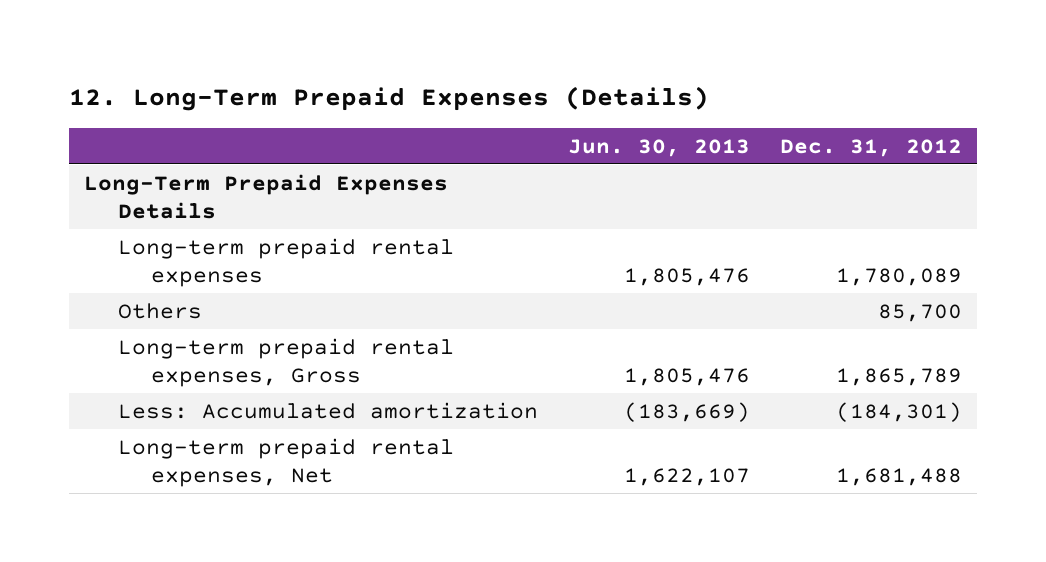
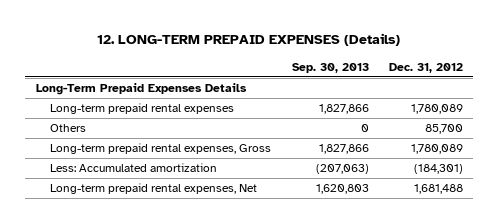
- 12. Long-Term Prepaid Expenses (Details)
+ 12. LONG-TERM PREPAID EXPENSES (Details)
- | Jun. 30, 2013 | Dec. 31, 2012
+ | Sep. 30, 2013 | Dec. 31, 2012
- Long-term prepaid rental expenses, Gross | 1,805,476 | 1,865,789
+ Long-term prepaid rental expenses, Gross | 1,827,866 | 1,780,089

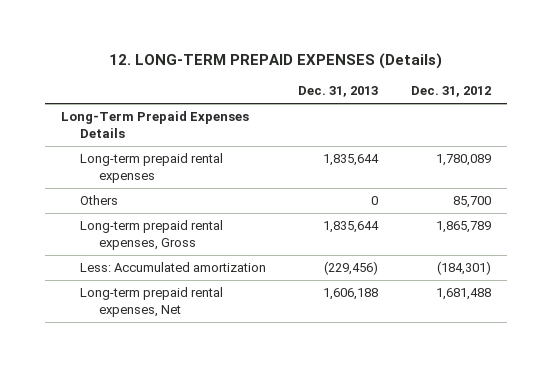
- | Sep. 30, 2013 | Dec. 31, 2012
+ | Dec. 31, 2013 | Dec. 31, 2012
- Long-term prepaid rental expenses, Gross | 1,827,866 | 1,780,089
+ Long-term prepaid rental expenses, Gross | 1,835,644 | 1,865,789

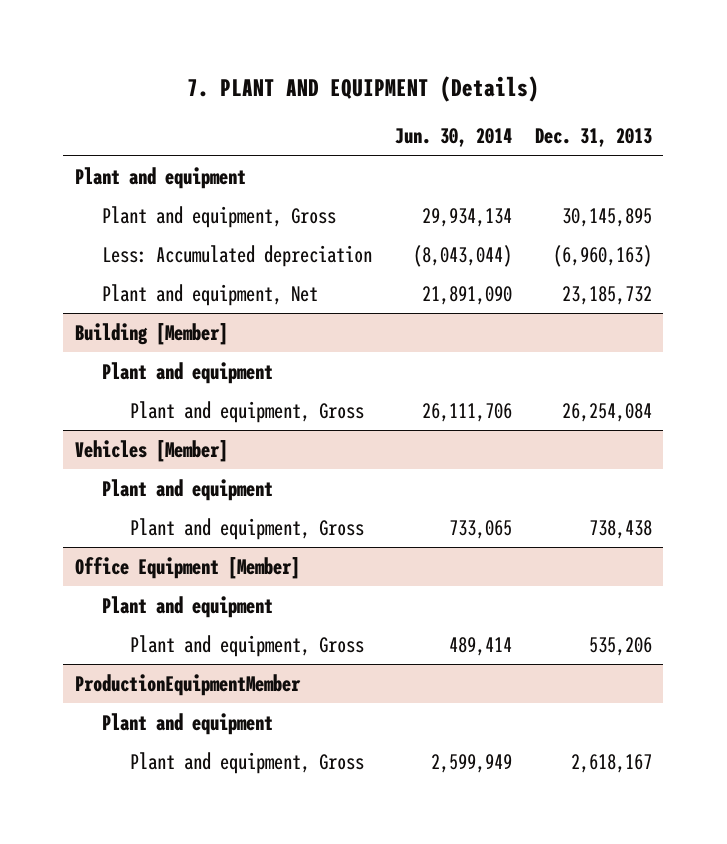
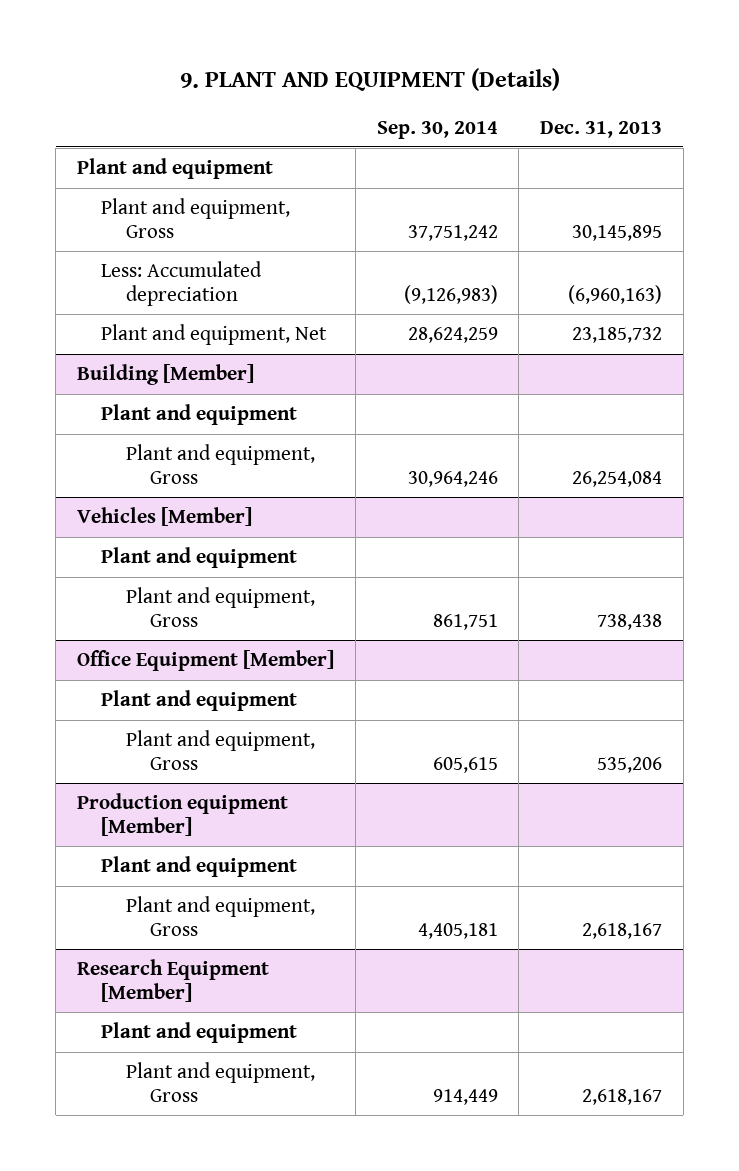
- 7. PLANT AND EQUIPMENT (Details)
+ 9. PLANT AND EQUIPMENT (Details)
- | Jun. 30, 2014 | Dec. 31, 2013
+ | Sep. 30, 2014 | Dec. 31, 2013
- ProductionEquipmentMember
+ Production equipment [Member]
+ Research Equipment [Member]
+ Plant and equipment
+ Plant and equipment, Gross | 914,449 | 2,618,167

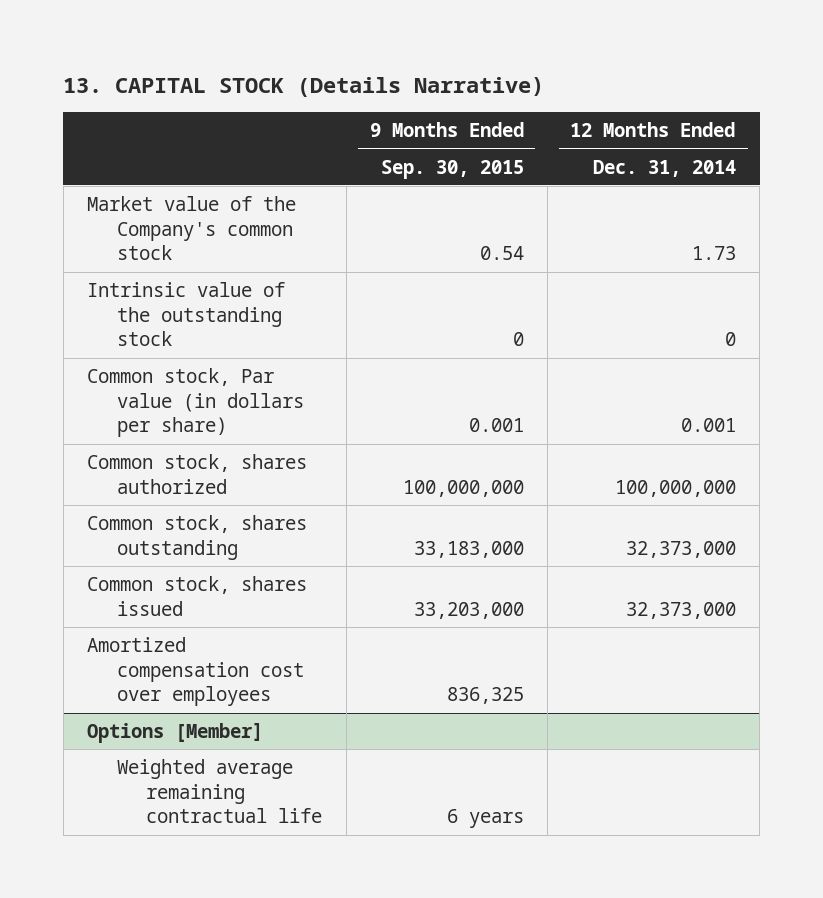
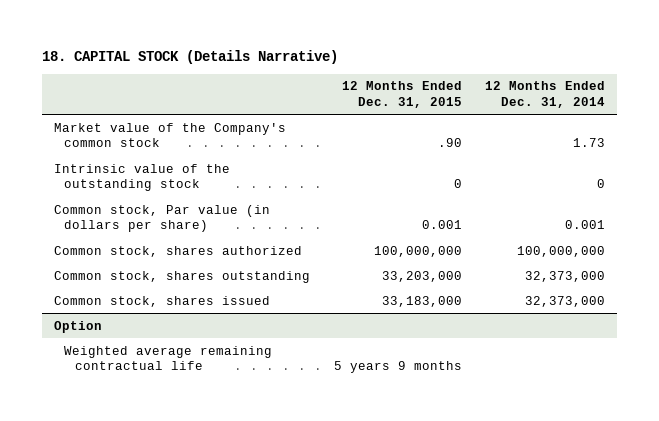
- 13. CAPITAL STOCK (Details Narrative)
+ 18. CAPITAL STOCK (Details Narrative)
- | 9 Months Ended Sep. 30, 2015 | 12 Months Ended Dec. 31, 2014
+ | 12 Months Ended Dec. 31, 2015 | 12 Months Ended Dec. 31, 2014
- Amortized compensation cost over employees | 836,325 |
- Options [Member]
+ Option

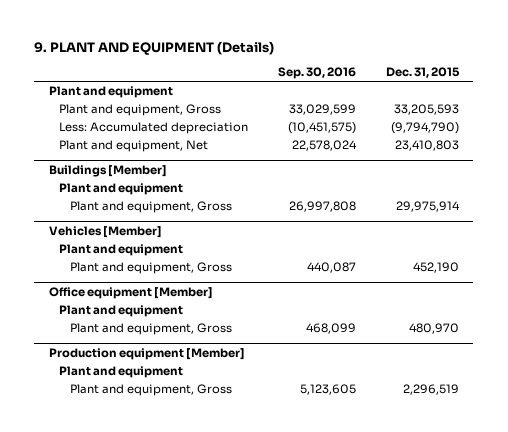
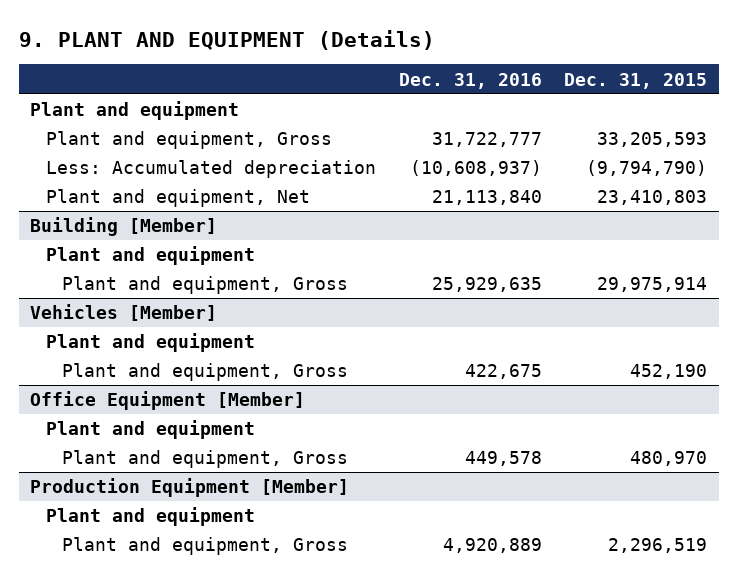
- | Sep. 30, 2016 | Dec. 31, 2015
+ | Dec. 31, 2016 | Dec. 31, 2015
- Buildings [Member]
+ Building [Member]
- Office equipment [Member]
+ Office Equipment [Member]
- Production equipment [Member]
+ Production Equipment [Member]

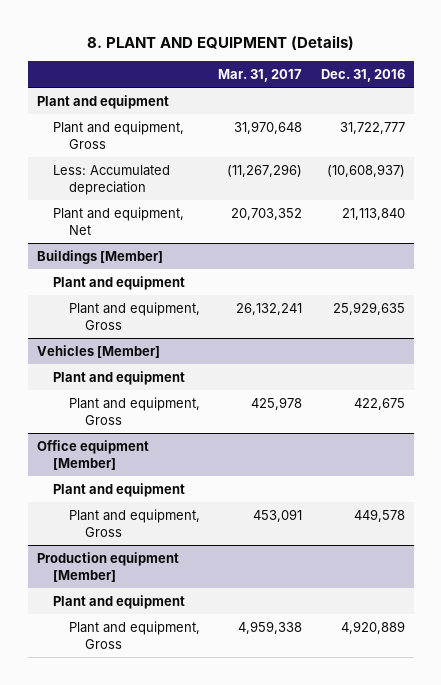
- 9. PLANT AND EQUIPMENT (Details)
+ 8. PLANT AND EQUIPMENT (Details)
- | Dec. 31, 2016 | Dec. 31, 2015
+ | Mar. 31, 2017 | Dec. 31, 2016
- Building [Member]
+ Buildings [Member]
- Office Equipment [Member]
+ Office equipment [Member]
- Production Equipment [Member]
+ Production equipment [Member]

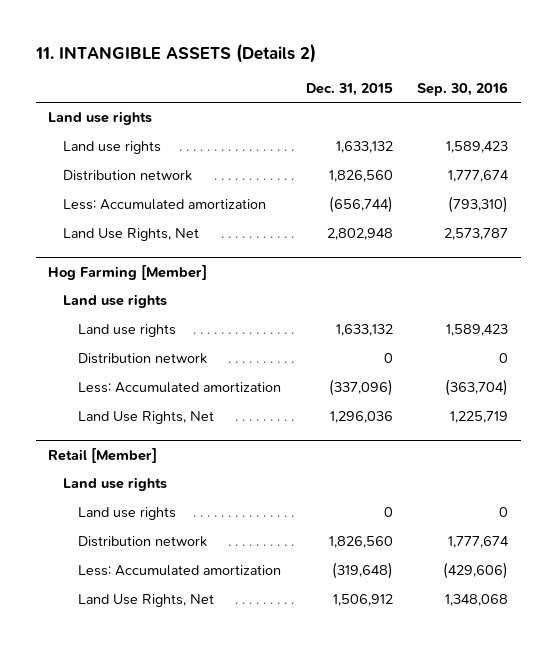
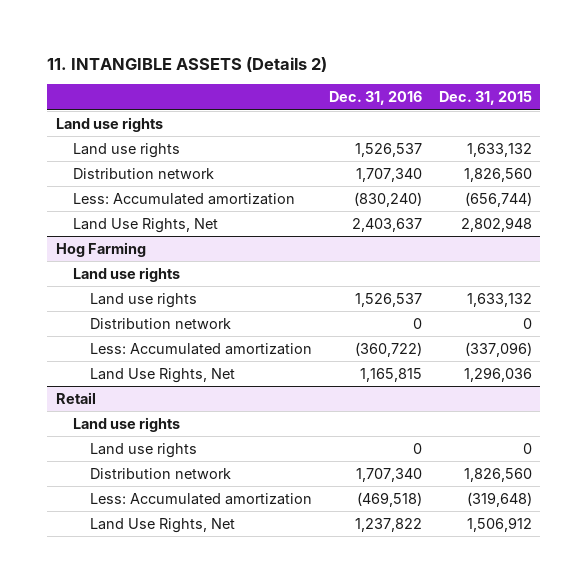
- | Dec. 31, 2015 | Sep. 30, 2016
+ | Dec. 31, 2016 | Dec. 31, 2015
- Hog Farming [Member]
+ Hog Farming
- Retail [Member]
+ Retail

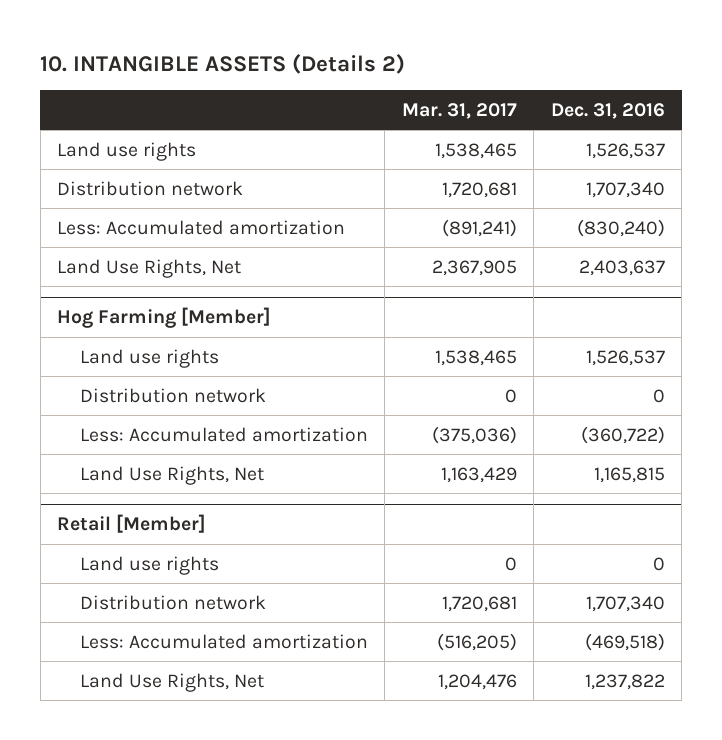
- 11. INTANGIBLE ASSETS (Details 2)
+ 10. INTANGIBLE ASSETS (Details 2)
- | Dec. 31, 2016 | Dec. 31, 2015
+ | Mar. 31, 2017 | Dec. 31, 2016
- Land use rights
- Hog Farming
- Land use rights
+ Hog Farming [Member]
- Retail
- Land use rights
+ Retail [Member]

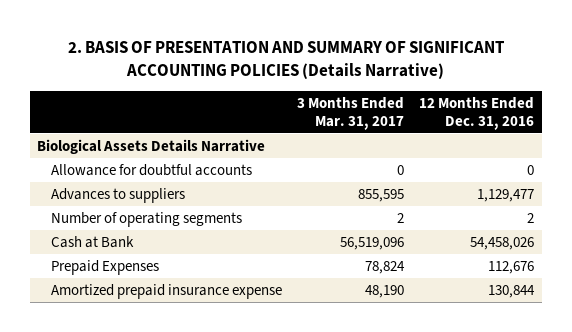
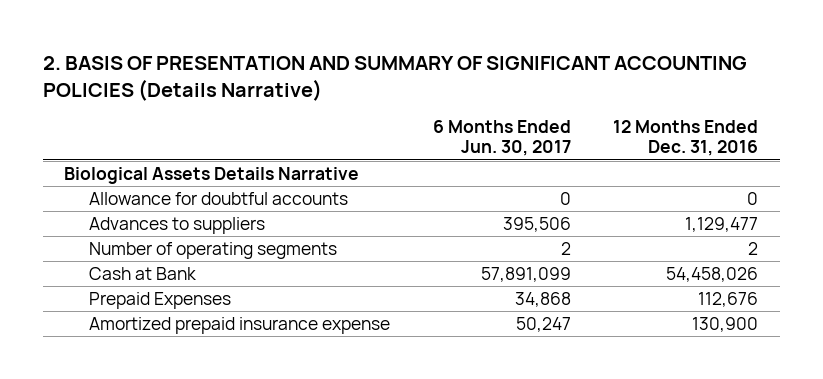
- | 3 Months Ended Mar. 31, 2017 | 12 Months Ended Dec. 31, 2016
+ | 6 Months Ended Jun. 30, 2017 | 12 Months Ended Dec. 31, 2016
- Amortized prepaid insurance expense | 48,190 | 130,844
+ Amortized prepaid insurance expense | 50,247 | 130,900

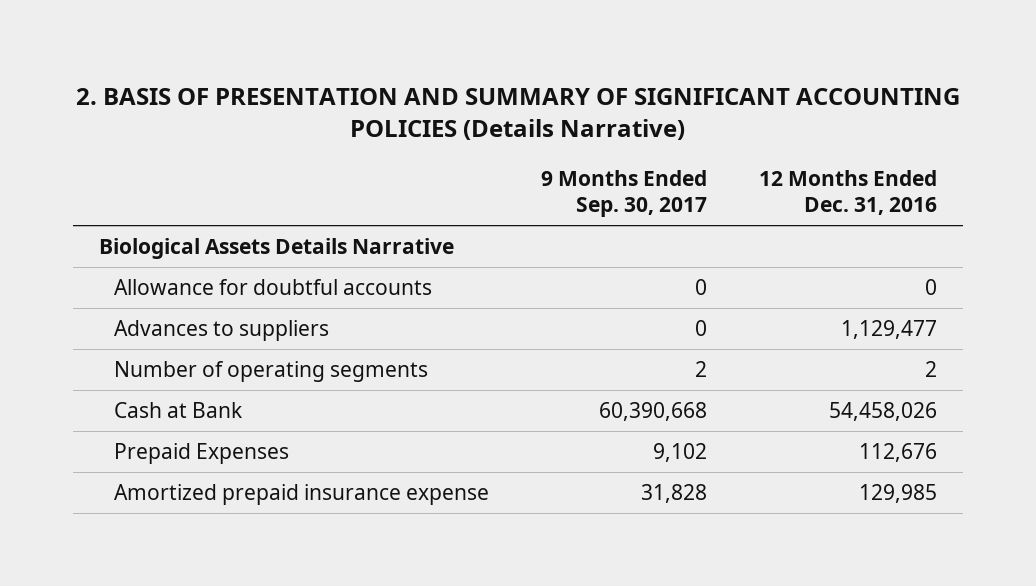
- | 6 Months Ended Jun. 30, 2017 | 12 Months Ended Dec. 31, 2016
+ | 9 Months Ended Sep. 30, 2017 | 12 Months Ended Dec. 31, 2016
- Amortized prepaid insurance expense | 50,247 | 130,900
+ Amortized prepaid insurance expense | 31,828 | 129,985

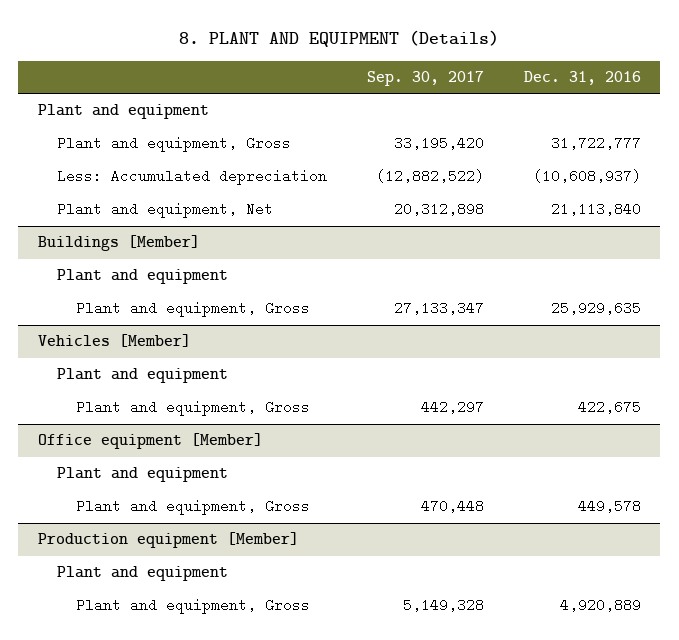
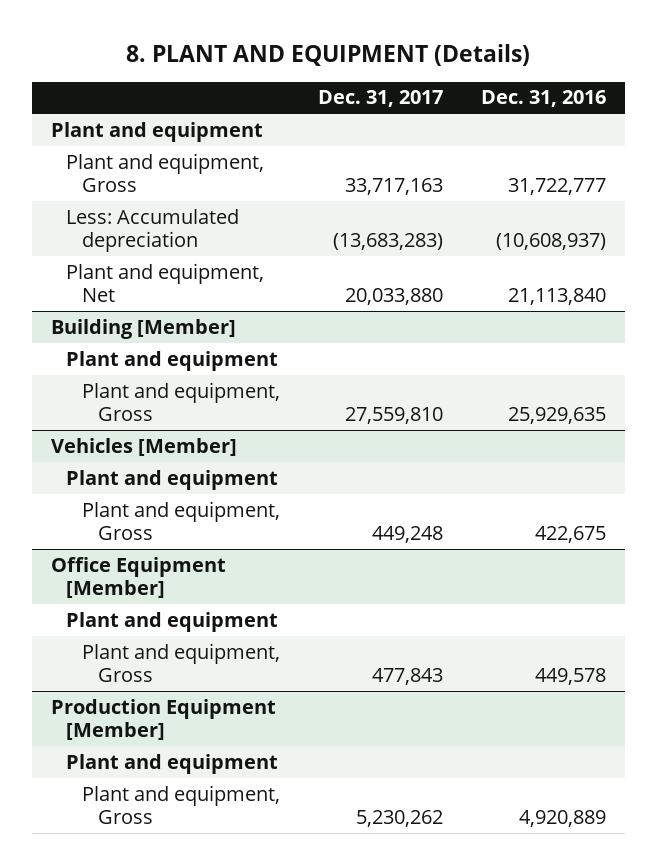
- | Sep. 30, 2017 | Dec. 31, 2016
+ | Dec. 31, 2017 | Dec. 31, 2016
- Buildings [Member]
+ Building [Member]
- Office equipment [Member]
+ Office Equipment [Member]
- Production equipment [Member]
+ Production Equipment [Member]

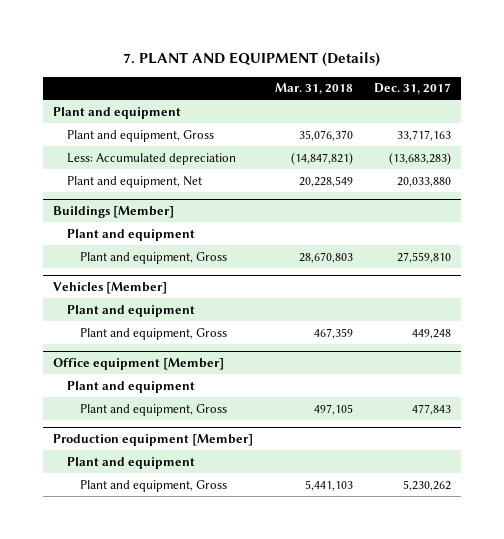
- 8. PLANT AND EQUIPMENT (Details)
+ 7. PLANT AND EQUIPMENT (Details)
- | Dec. 31, 2017 | Dec. 31, 2016
+ | Mar. 31, 2018 | Dec. 31, 2017
- Building [Member]
+ Buildings [Member]
- Office Equipment [Member]
+ Office equipment [Member]
- Production Equipment [Member]
+ Production equipment [Member]

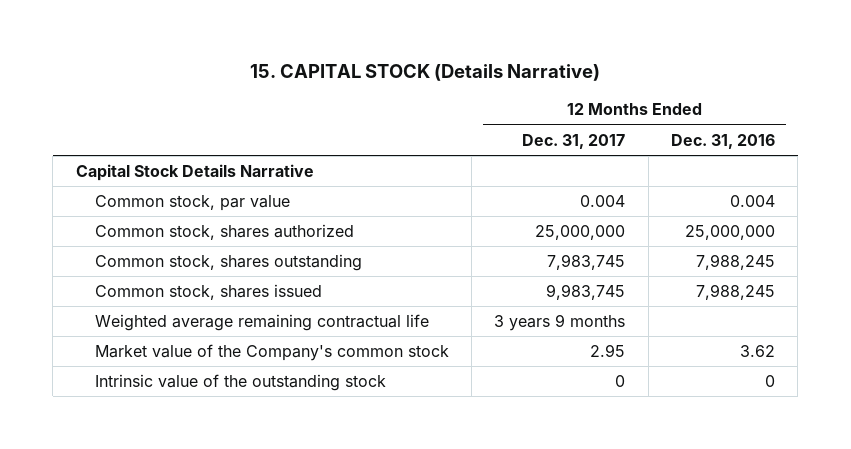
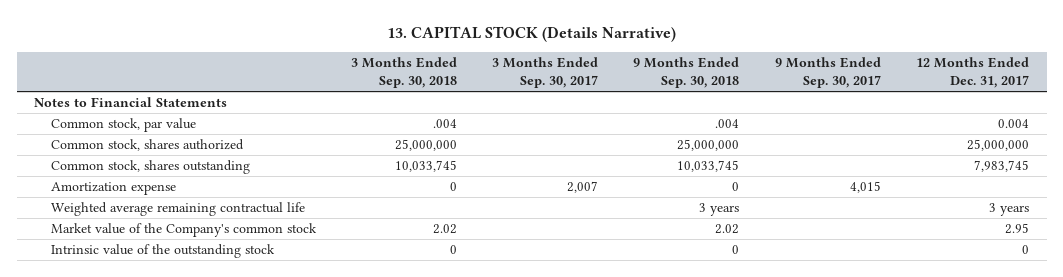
- 15. CAPITAL STOCK (Details Narrative)
+ 13. CAPITAL STOCK (Details Narrative)
- | 12 Months Ended Dec. 31, 2017 | 12 Months Ended Dec. 31, 2016
+ | 3 Months Ended Sep. 30, 2018 | 3 Months Ended Sep. 30, 2017 | 9 Months Ended Sep. 30, 2018 | 9 Months Ended Sep. 30, 2017 | 12 Months Ended Dec. 31, 2017
- Capital Stock Details Narrative
+ Notes to Financial Statements
- Common stock, shares issued | 9,983,745 | 7,988,245
- Weighted average remaining contractual life | 3 years 9 months |
+ Amortization expense | 0 | 2,007 | 0 | 4,015 |
+ Weighted average remaining contractual life | | | 3 years | | 3 years

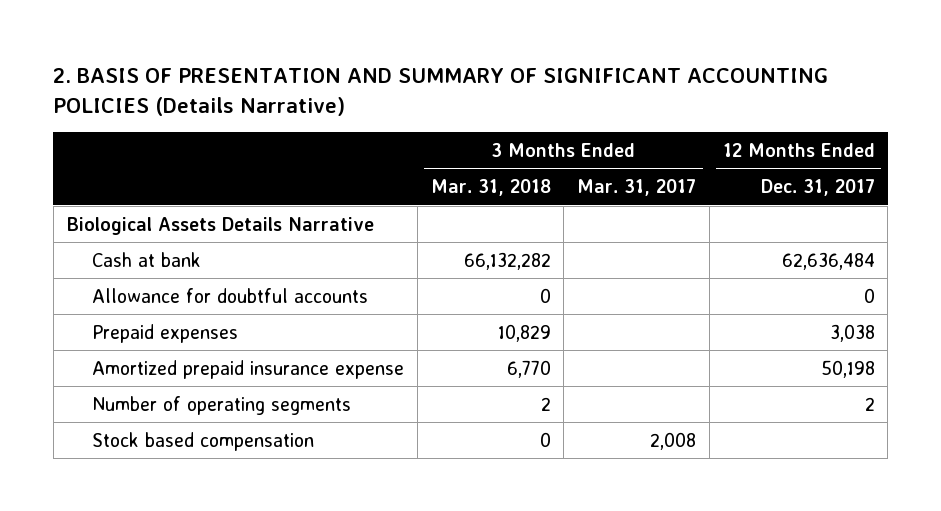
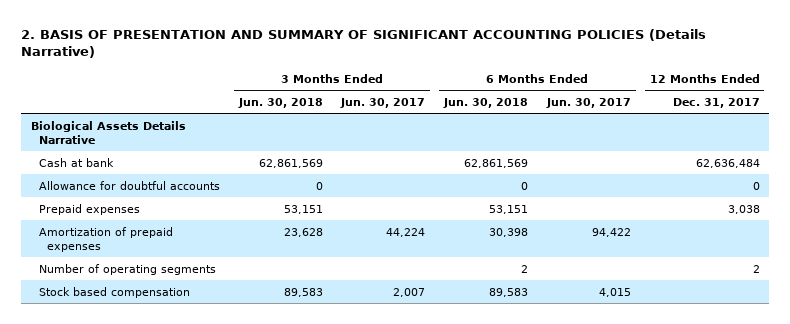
- | 3 Months Ended Mar. 31, 2018 | 3 Months Ended Mar. 31, 2017 | 12 Months Ended Dec. 31, 2017
+ | 3 Months Ended Jun. 30, 2018 | 3 Months Ended Jun. 30, 2017 | 6 Months Ended Jun. 30, 2018 | 6 Months Ended Jun. 30, 2017 | 12 Months Ended Dec. 31, 2017
- Amortized prepaid insurance expense | 6,770 | | 50,198
+ Amortization of prepaid expenses | 23,628 | 44,224 | 30,398 | 94,422 |

